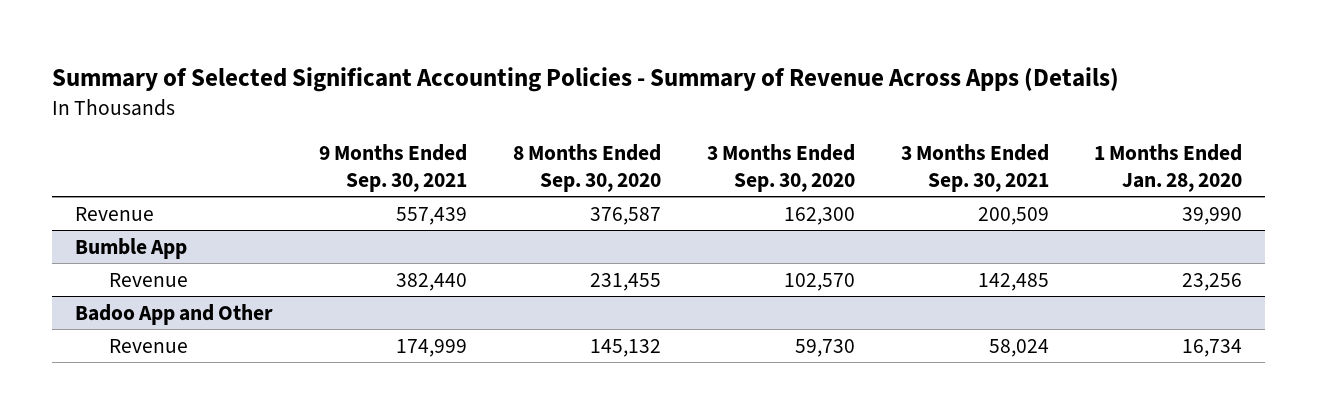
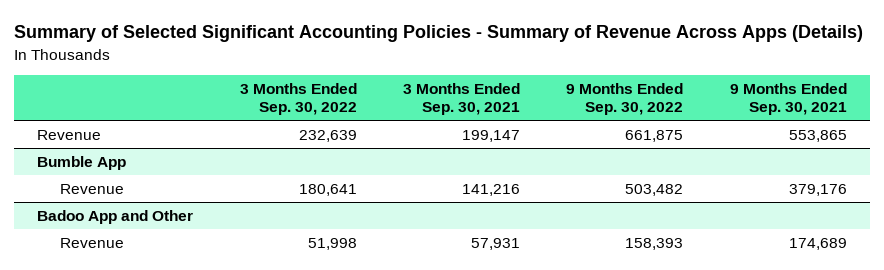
- | 9 Months Ended Sep. 30, 2021 | 8 Months Ended Sep. 30, 2020 | 3 Months Ended Sep. 30, 2020 | 3 Months Ended Sep. 30, 2021 | 1 Months Ended Jan. 28, 2020
+ | 3 Months Ended Sep. 30, 2022 | 3 Months Ended Sep. 30, 2021 | 9 Months Ended Sep. 30, 2022 | 9 Months Ended Sep. 30, 2021
- Revenue | 557,439 | 376,587 | 162,300 | 200,509 | 39,990
+ Revenue | 232,639 | 199,147 | 661,875 | 553,865
@ Bumble App
- Revenue | 382,440 | 231,455 | 102,570 | 142,485 | 23,256
+ Revenue | 180,641 | 141,216 | 503,482 | 379,176
@ Badoo App and Other
- Revenue | 174,999 | 145,132 | 59,730 | 58,024 | 16,734
+ Revenue | 51,998 | 57,931 | 158,393 | 174,689

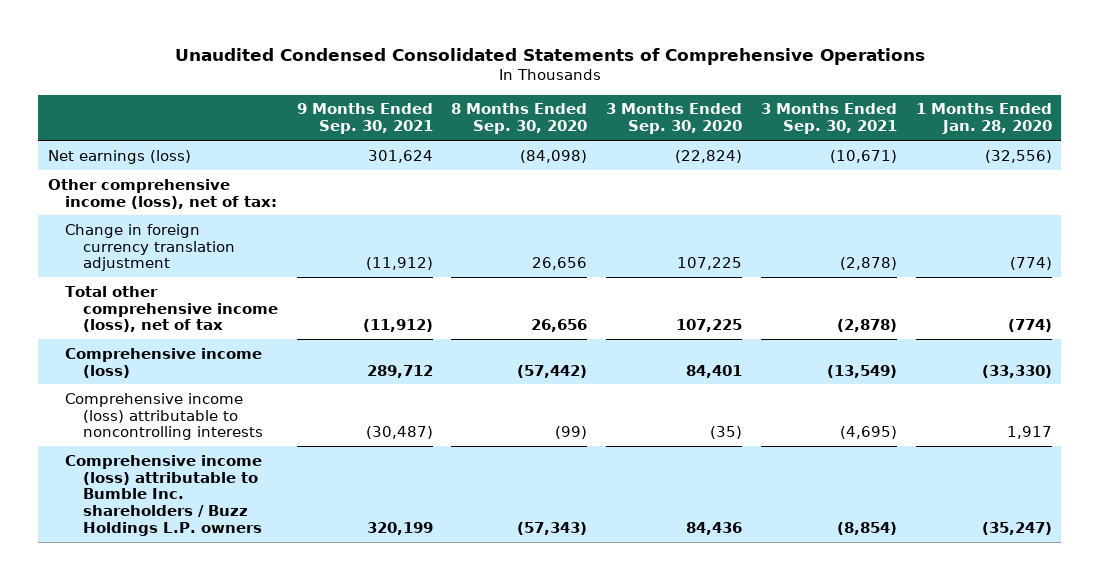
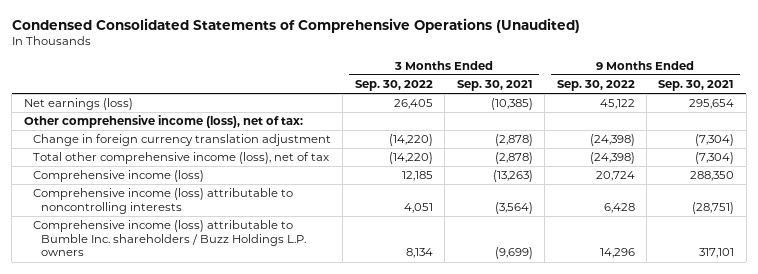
- Unaudited Condensed Consolidated Statements of Comprehensive Operations
+ Condensed Consolidated Statements of Comprehensive Operations (Unaudited)
- | 9 Months Ended Sep. 30, 2021 | 8 Months Ended Sep. 30, 2020 | 3 Months Ended Sep. 30, 2020 | 3 Months Ended Sep. 30, 2021 | 1 Months Ended Jan. 28, 2020
+ | 3 Months Ended Sep. 30, 2022 | 3 Months Ended Sep. 30, 2021 | 9 Months Ended Sep. 30, 2022 | 9 Months Ended Sep. 30, 2021
- Net earnings (loss) | 301,624 | (84,098) | (22,824) | (10,671) | (32,556)
+ Net earnings (loss) | 26,405 | (10,385) | 45,122 | 295,654
- Change in foreign currency translation adjustment | (11,912) | 26,656 | 107,225 | (2,878) | (774)
- Total other comprehensive income (loss), net of tax | (11,912) | 26,656 | 107,225 | (2,878) | (774)
- Comprehensive income (loss) | 289,712 | (57,442) | 84,401 | (13,549) | (33,330)
- Comprehensive income (loss) attributable to noncontrolling interests | (30,487) | (99) | (35) | (4,695) | 1,917
- Comprehensive income (loss) attributable to Bumble Inc. shareholders / Buzz Holdings L.P. owners | 320,199 | (57,343) | 84,436 | (8,854) | (35,247)
+ Change in foreign currency translation adjustment | (14,220) | (2,878) | (24,398) | (7,304)
+ Total other comprehensive income (loss), net of tax | (14,220) | (2,878) | (24,398) | (7,304)
+ Comprehensive income (loss) | 12,185 | (13,263) | 20,724 | 288,350
+ Comprehensive income (loss) attributable to noncontrolling interests | 4,051 | (3,564) | 6,428 | (28,751)
+ Comprehensive income (loss) attributable to Bumble Inc. shareholders / Buzz Holdings L.P. owners | 8,134 | (9,699) | 14,296 | 317,101

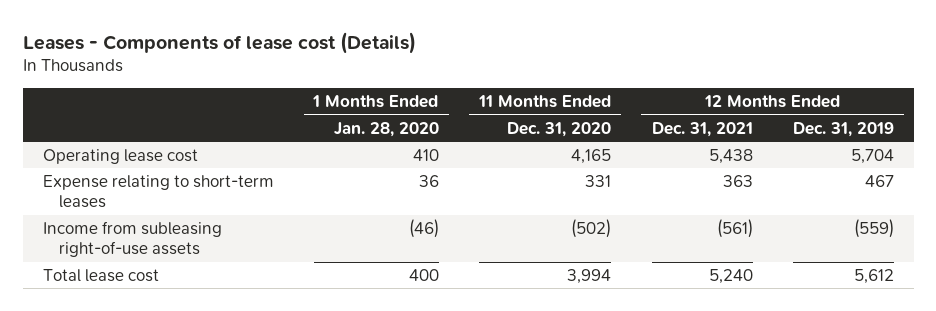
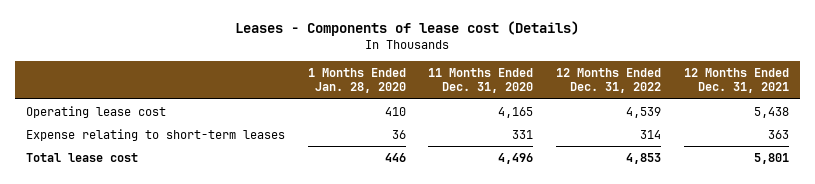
- | 1 Months Ended Jan. 28, 2020 | 11 Months Ended Dec. 31, 2020 | 12 Months Ended Dec. 31, 2021 | 12 Months Ended Dec. 31, 2019
+ | 1 Months Ended Jan. 28, 2020 | 11 Months Ended Dec. 31, 2020 | 12 Months Ended Dec. 31, 2022 | 12 Months Ended Dec. 31, 2021
- Income from subleasing right-of-use assets | (46) | (502) | (561) | (559)
- Total lease cost | 400 | 3,994 | 5,240 | 5,612
+ Total lease cost | 446 | 4,496 | 4,853 | 5,801

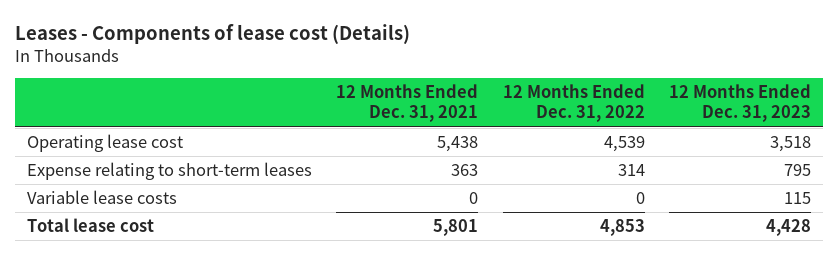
- | 1 Months Ended Jan. 28, 2020 | 11 Months Ended Dec. 31, 2020 | 12 Months Ended Dec. 31, 2022 | 12 Months Ended Dec. 31, 2021
+ | 12 Months Ended Dec. 31, 2021 | 12 Months Ended Dec. 31, 2022 | 12 Months Ended Dec. 31, 2023
+ Variable lease costs | 0 | 0 | 115

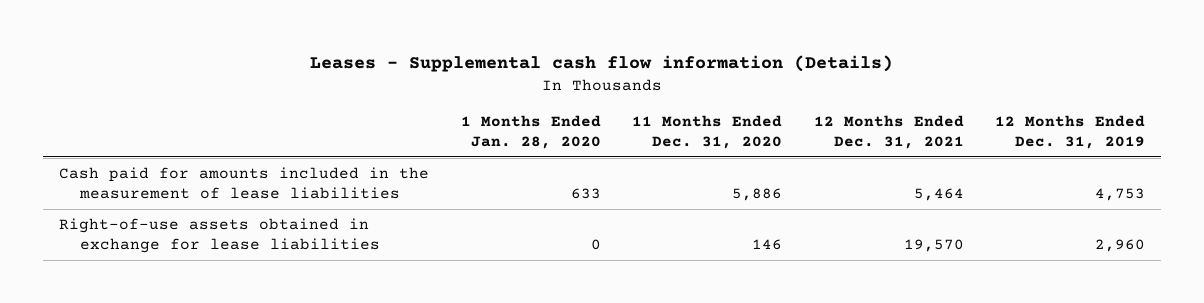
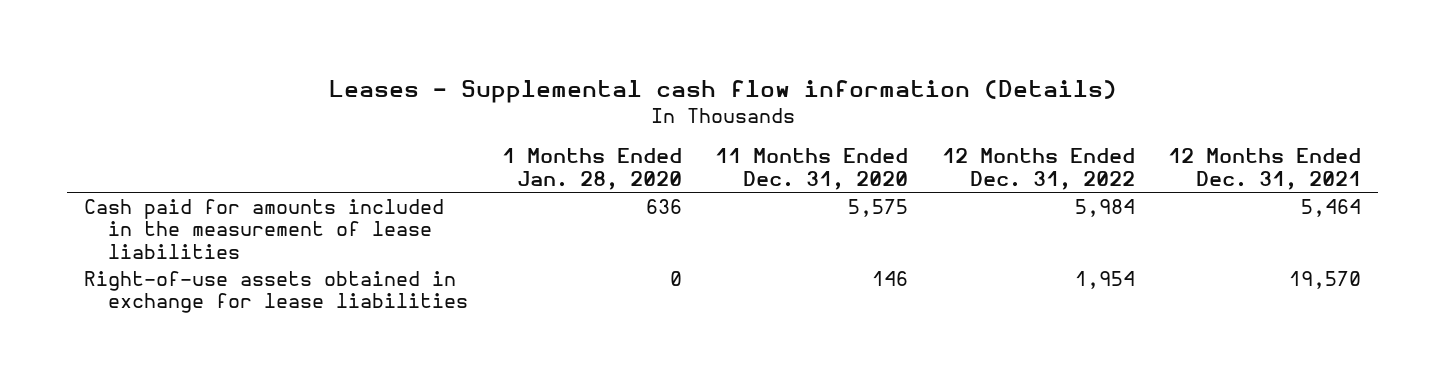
- | 1 Months Ended Jan. 28, 2020 | 11 Months Ended Dec. 31, 2020 | 12 Months Ended Dec. 31, 2021 | 12 Months Ended Dec. 31, 2019
+ | 1 Months Ended Jan. 28, 2020 | 11 Months Ended Dec. 31, 2020 | 12 Months Ended Dec. 31, 2022 | 12 Months Ended Dec. 31, 2021
- Cash paid for amounts included in the measurement of lease liabilities | 633 | 5,886 | 5,464 | 4,753
+ Cash paid for amounts included in the measurement of lease liabilities | 636 | 5,575 | 5,984 | 5,464

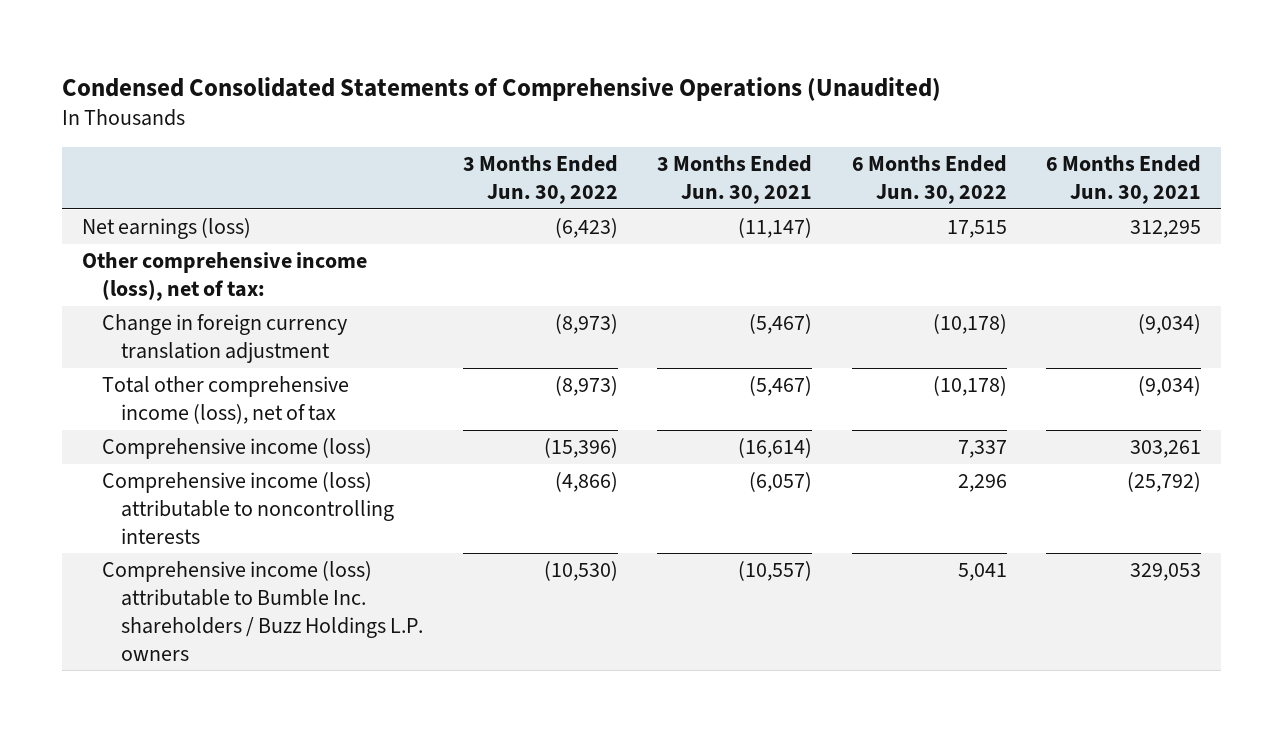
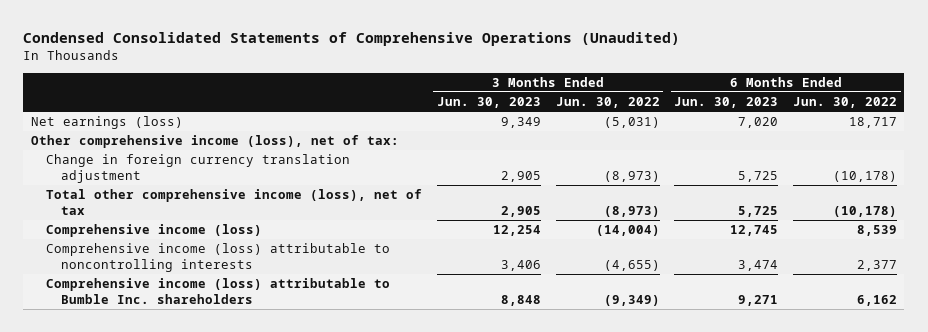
- | 3 Months Ended Jun. 30, 2022 | 3 Months Ended Jun. 30, 2021 | 6 Months Ended Jun. 30, 2022 | 6 Months Ended Jun. 30, 2021
+ | 3 Months Ended Jun. 30, 2023 | 3 Months Ended Jun. 30, 2022 | 6 Months Ended Jun. 30, 2023 | 6 Months Ended Jun. 30, 2022
- Net earnings (loss) | (6,423) | (11,147) | 17,515 | 312,295
+ Net earnings (loss) | 9,349 | (5,031) | 7,020 | 18,717
- Comprehensive income (loss) | (15,396) | (16,614) | 7,337 | 303,261
- Comprehensive income (loss) attributable to noncontrolling interests | (4,866) | (6,057) | 2,296 | (25,792)
- Comprehensive income (loss) attributable to Bumble Inc. shareholders / Buzz Holdings L.P. owners | (10,530) | (10,557) | 5,041 | 329,053
+ Comprehensive income (loss) | 12,254 | (14,004) | 12,745 | 8,539
+ Comprehensive income (loss) attributable to noncontrolling interests | 3,406 | (4,655) | 3,474 | 2,377
+ Comprehensive income (loss) attributable to Bumble Inc. shareholders | 8,848 | (9,349) | 9,271 | 6,162

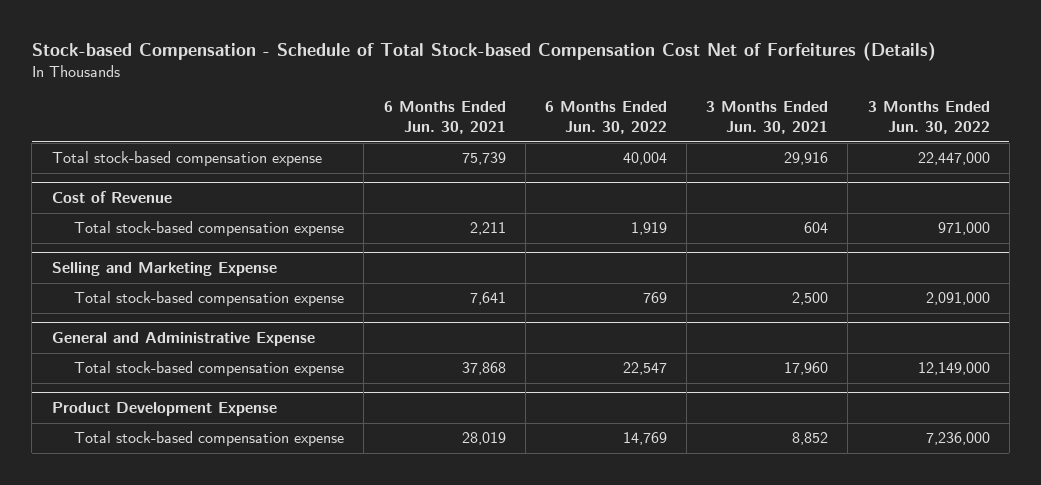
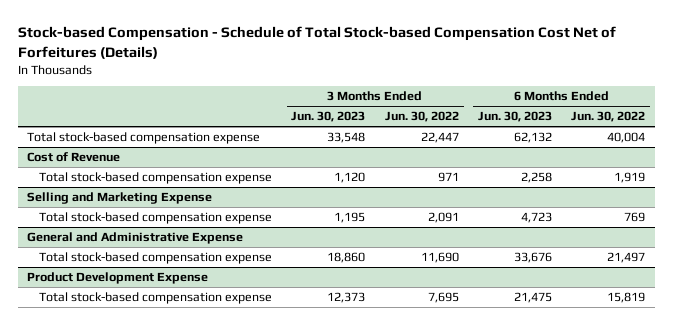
- | 6 Months Ended Jun. 30, 2021 | 6 Months Ended Jun. 30, 2022 | 3 Months Ended Jun. 30, 2021 | 3 Months Ended Jun. 30, 2022
+ | 3 Months Ended Jun. 30, 2023 | 3 Months Ended Jun. 30, 2022 | 6 Months Ended Jun. 30, 2023 | 6 Months Ended Jun. 30, 2022
- Total stock-based compensation expense | 75,739 | 40,004 | 29,916 | 22,447,000
+ Total stock-based compensation expense | 33,548 | 22,447 | 62,132 | 40,004
@ Cost of Revenue
- Total stock-based compensation expense | 2,211 | 1,919 | 604 | 971,000
+ Total stock-based compensation expense | 1,120 | 971 | 2,258 | 1,919
@ Selling and Marketing Expense
- Total stock-based compensation expense | 7,641 | 769 | 2,500 | 2,091,000
+ Total stock-based compensation expense | 1,195 | 2,091 | 4,723 | 769
@ General and Administrative Expense
- Total stock-based compensation expense | 37,868 | 22,547 | 17,960 | 12,149,000
+ Total stock-based compensation expense | 18,860 | 11,690 | 33,676 | 21,497
@ Product Development Expense
- Total stock-based compensation expense | 28,019 | 14,769 | 8,852 | 7,236,000
+ Total stock-based compensation expense | 12,373 | 7,695 | 21,475 | 15,819

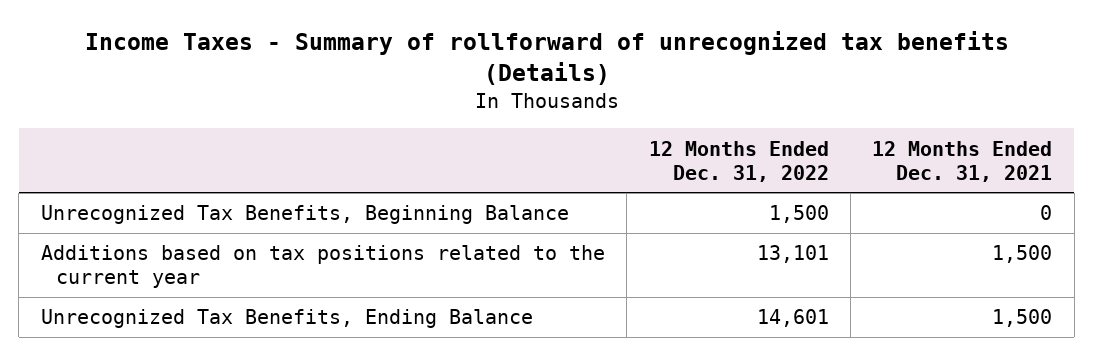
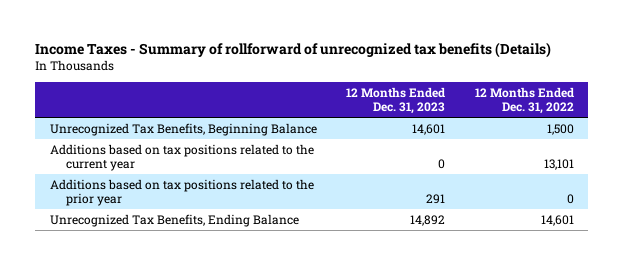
- | 12 Months Ended Dec. 31, 2022 | 12 Months Ended Dec. 31, 2021
+ | 12 Months Ended Dec. 31, 2023 | 12 Months Ended Dec. 31, 2022
+ Additions based on tax positions related to the prior year | 291 | 0

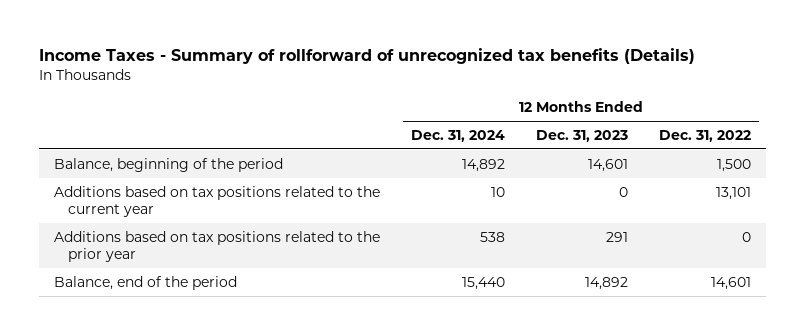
- | 12 Months Ended Dec. 31, 2023 | 12 Months Ended Dec. 31, 2022
+ | 12 Months Ended Dec. 31, 2024 | 12 Months Ended Dec. 31, 2023 | 12 Months Ended Dec. 31, 2022
- Unrecognized Tax Benefits, Beginning Balance | 14,601 | 1,500
+ Balance, beginning of the period | 14,892 | 14,601 | 1,500
- Unrecognized Tax Benefits, Ending Balance | 14,892 | 14,601
+ Balance, end of the period | 15,440 | 14,892 | 14,601

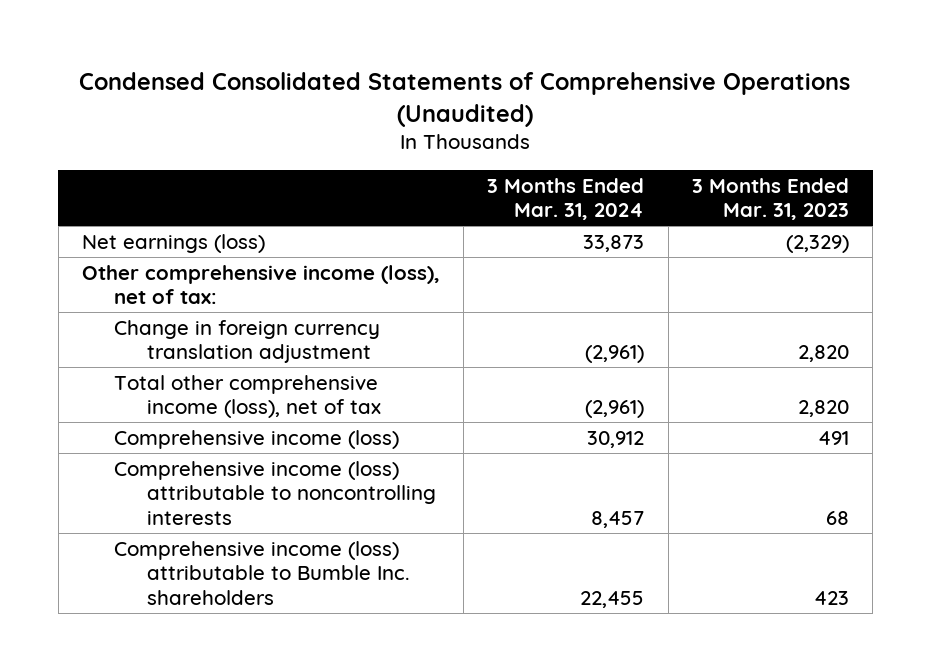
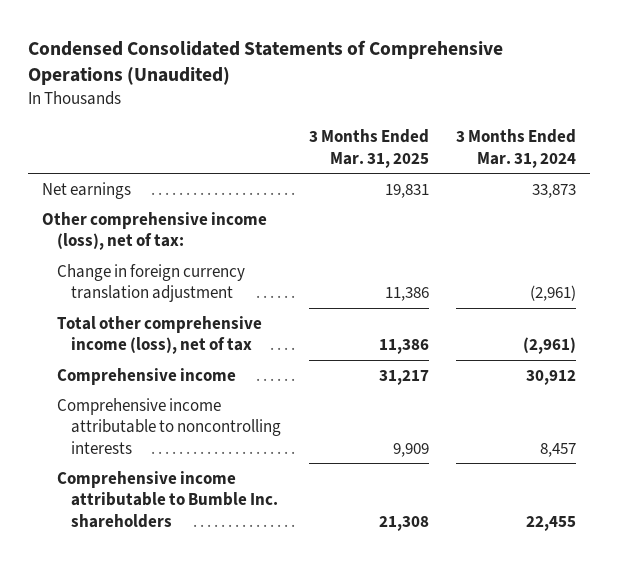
- | 3 Months Ended Mar. 31, 2024 | 3 Months Ended Mar. 31, 2023
+ | 3 Months Ended Mar. 31, 2025 | 3 Months Ended Mar. 31, 2024
- Net earnings (loss) | 33,873 | (2,329)
+ Net earnings | 19,831 | 33,873
- Comprehensive income (loss) | 30,912 | 491
- Comprehensive income (loss) attributable to noncontrolling interests | 8,457 | 68
- Comprehensive income (loss) attributable to Bumble Inc. shareholders | 22,455 | 423
+ Comprehensive income | 31,217 | 30,912
+ Comprehensive income attributable to noncontrolling interests | 9,909 | 8,457
+ Comprehensive income attributable to Bumble Inc. shareholders | 21,308 | 22,455

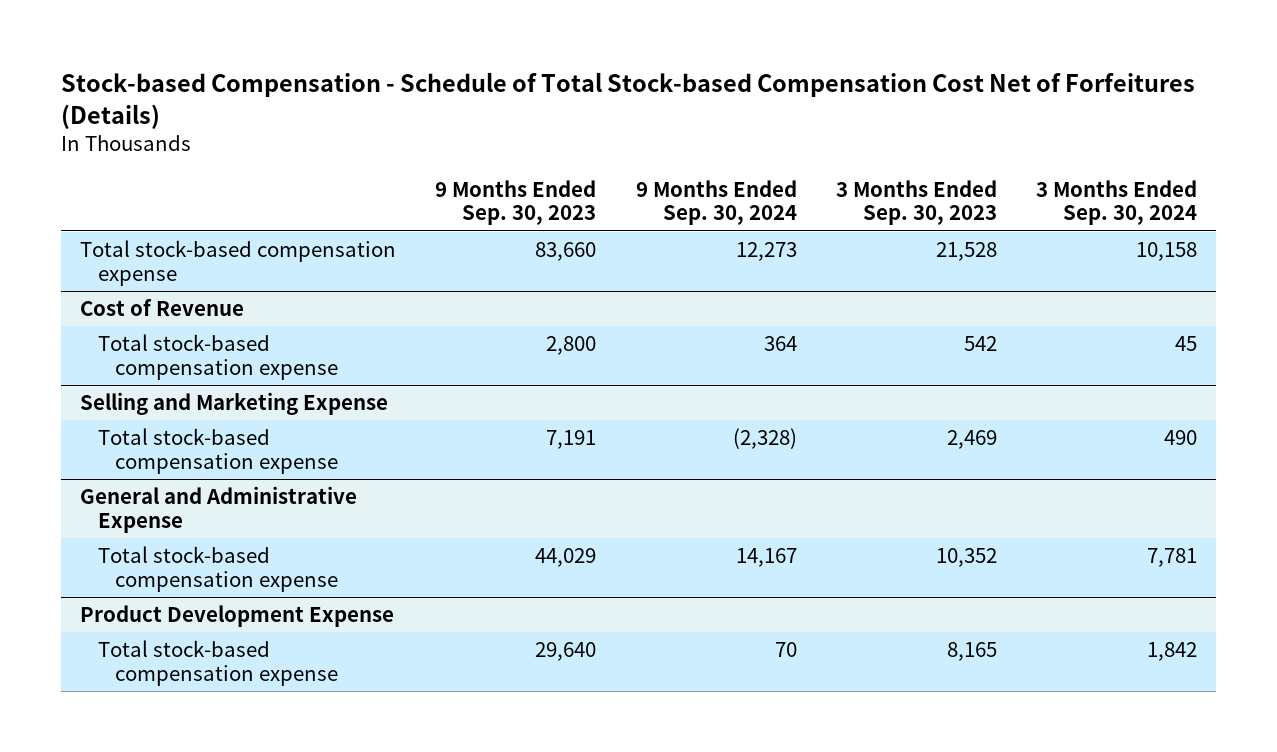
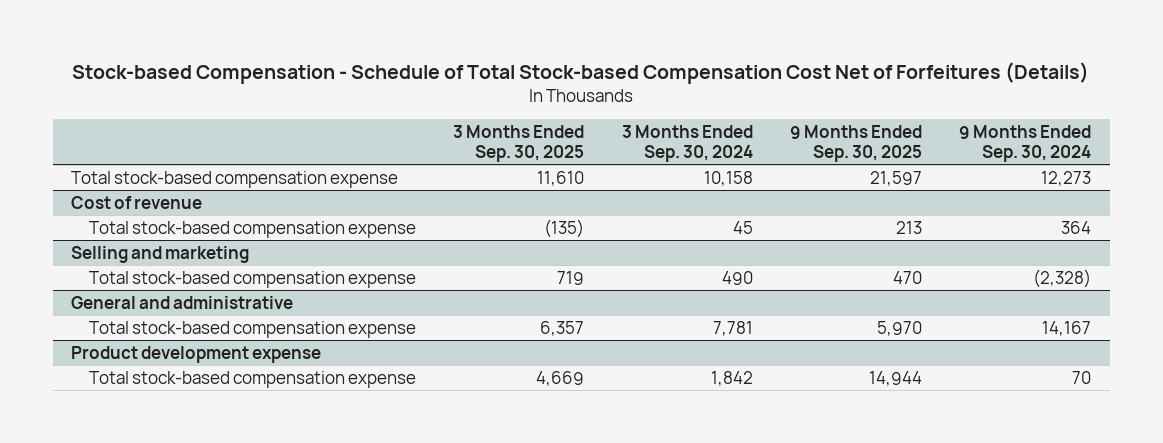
- | 9 Months Ended Sep. 30, 2023 | 9 Months Ended Sep. 30, 2024 | 3 Months Ended Sep. 30, 2023 | 3 Months Ended Sep. 30, 2024
+ | 3 Months Ended Sep. 30, 2025 | 3 Months Ended Sep. 30, 2024 | 9 Months Ended Sep. 30, 2025 | 9 Months Ended Sep. 30, 2024
- Cost of Revenue
+ Cost of revenue
- Selling and Marketing Expense
+ Selling and marketing
- General and Administrative Expense
+ General and administrative
- Product Development Expense
+ Product development expense

